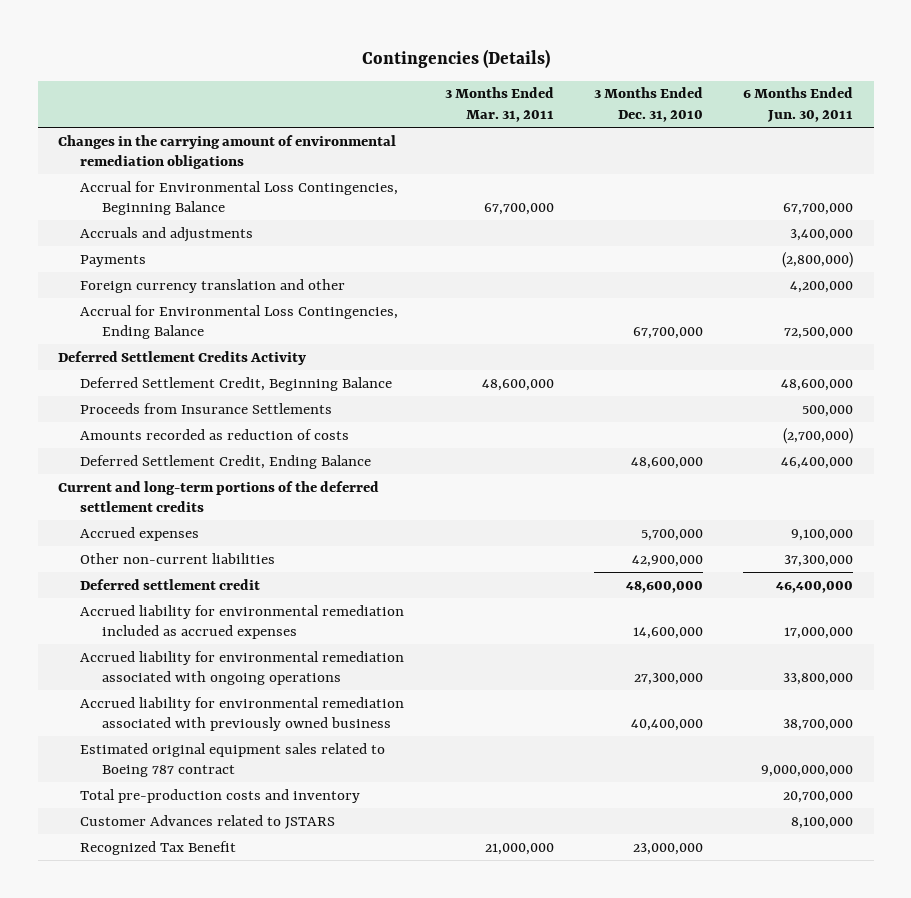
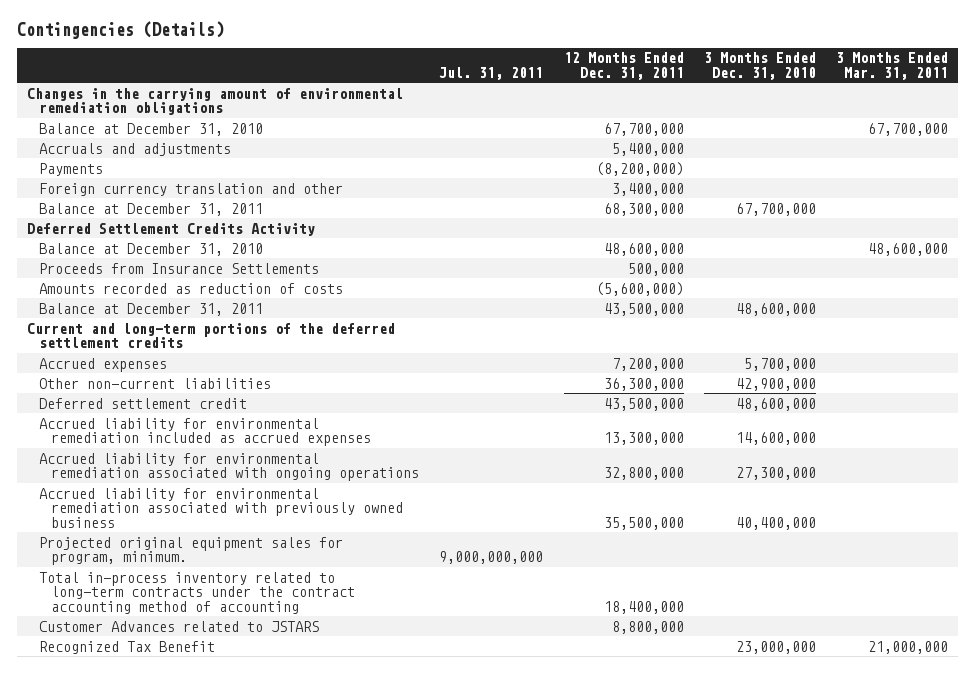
- | 3 Months Ended Mar. 31, 2011 | 3 Months Ended Dec. 31, 2010 | 6 Months Ended Jun. 30, 2011
+ | Jul. 31, 2011 | 12 Months Ended Dec. 31, 2011 | 3 Months Ended Dec. 31, 2010 | 3 Months Ended Mar. 31, 2011
- Accrual for Environmental Loss Contingencies, Beginning Balance | 67,700,000 | | 67,700,000
+ Balance at December 31, 2010 | | 67,700,000 | | 67,700,000
- Accrual for Environmental Loss Contingencies, Ending Balance | | 67,700,000 | 72,500,000
+ Balance at December 31, 2011 | | 68,300,000 | 67,700,000 |
- Deferred Settlement Credit, Beginning Balance | 48,600,000 | | 48,600,000
+ Balance at December 31, 2010 | | 48,600,000 | | 48,600,000
- Deferred Settlement Credit, Ending Balance | | 48,600,000 | 46,400,000
+ Balance at December 31, 2011 | | 43,500,000 | 48,600,000 |
- Estimated original equipment sales related to Boeing 787 contract | | | 9,000,000,000
- Total pre-production costs and inventory | | | 20,700,000
+ Projected original equipment sales for program, minimum. | 9,000,000,000 | | |
+ Total in-process inventory related to long-term contracts under the contract accounting method of accounting | | 18,400,000 | |

